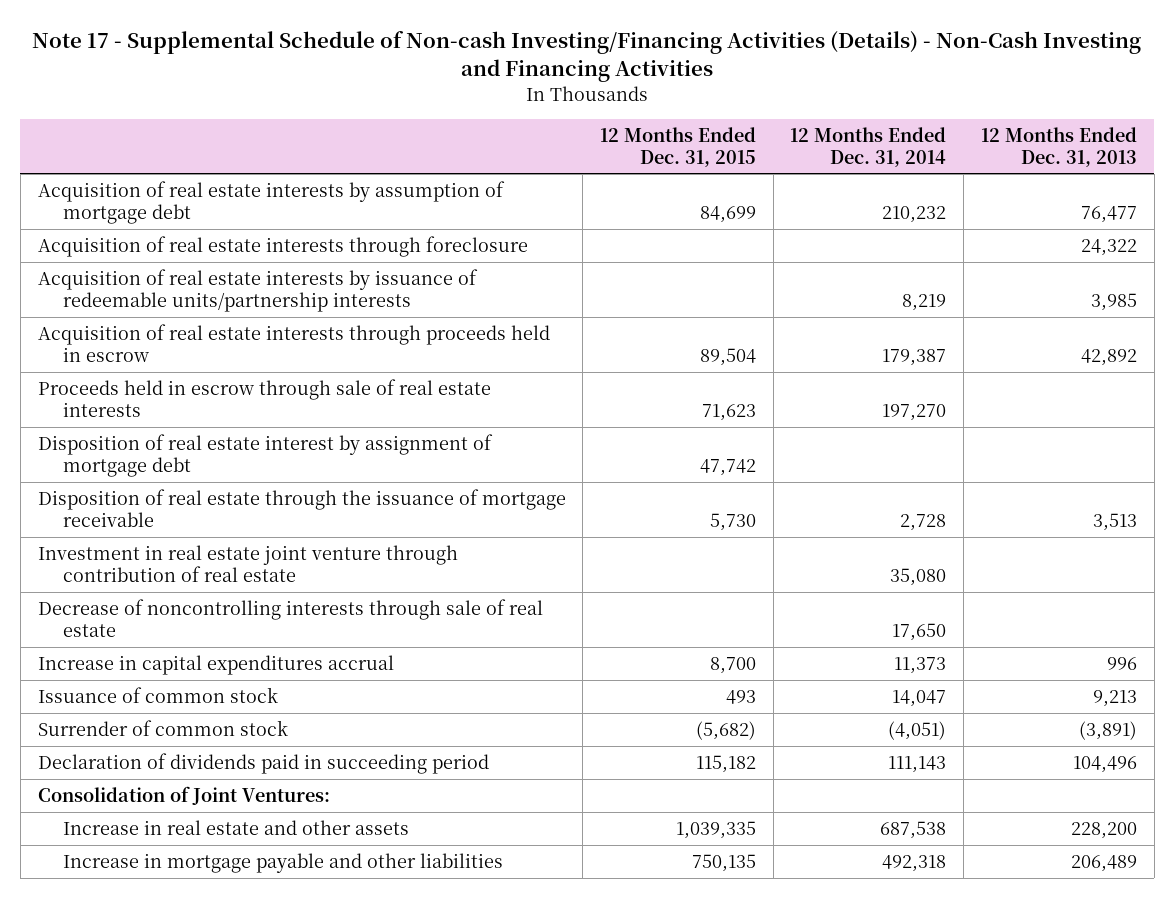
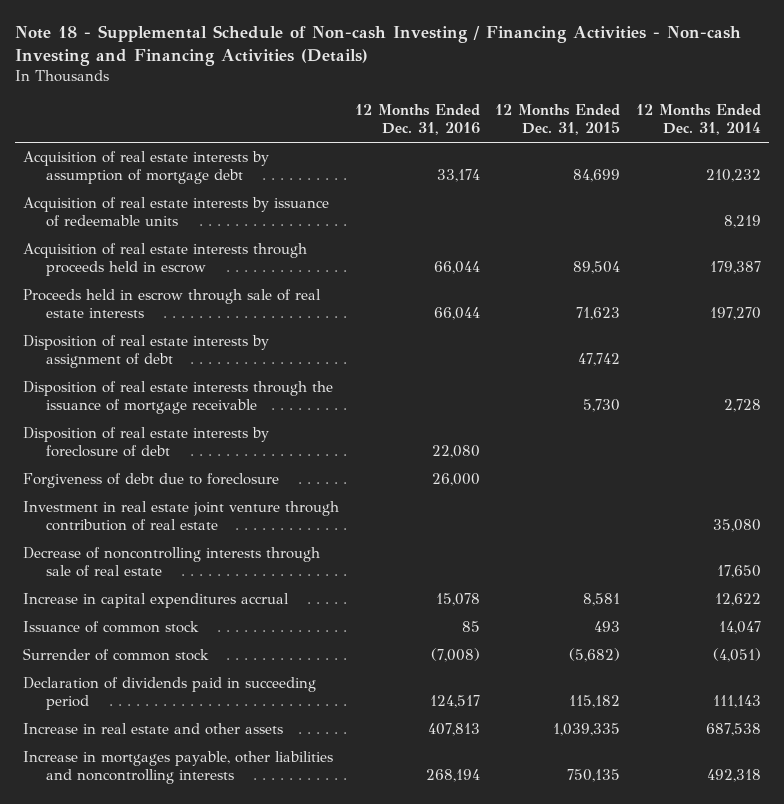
- Note 17 - Supplemental Schedule of Non-cash Investing/Financing Activities (Details) - Non-Cash Investing and Financing Activities
+ Note 18 - Supplemental Schedule of Non-cash Investing / Financing Activities - Non-cash Investing and Financing Activities (Details)
- | 12 Months Ended Dec. 31, 2015 | 12 Months Ended Dec. 31, 2014 | 12 Months Ended Dec. 31, 2013
+ | 12 Months Ended Dec. 31, 2016 | 12 Months Ended Dec. 31, 2015 | 12 Months Ended Dec. 31, 2014
- Acquisition of real estate interests through foreclosure | | | 24,322
- Acquisition of real estate interests by issuance of redeemable units/partnership interests | | 8,219 | 3,985
+ Acquisition of real estate interests by issuance of redeemable units | | | 8,219
- Disposition of real estate interest by assignment of mortgage debt | 47,742 | |
- Disposition of real estate through the issuance of mortgage receivable | 5,730 | 2,728 | 3,513
+ Disposition of real estate interests by assignment of debt | | 47,742 |
+ Disposition of real estate interests through the issuance of mortgage receivable | | 5,730 | 2,728
+ Disposition of real estate interests by foreclosure of debt | 22,080 | |
+ Forgiveness of debt due to foreclosure | 26,000 | |
- Increase in capital expenditures accrual | 8,700 | 11,373 | 996
+ Increase in capital expenditures accrual | 15,078 | 8,581 | 12,622
- Consolidation of Joint Ventures:
- Increase in mortgage payable and other liabilities | 750,135 | 492,318 | 206,489
+ Increase in mortgages payable, other liabilities and noncontrolling interests | 268,194 | 750,135 | 492,318

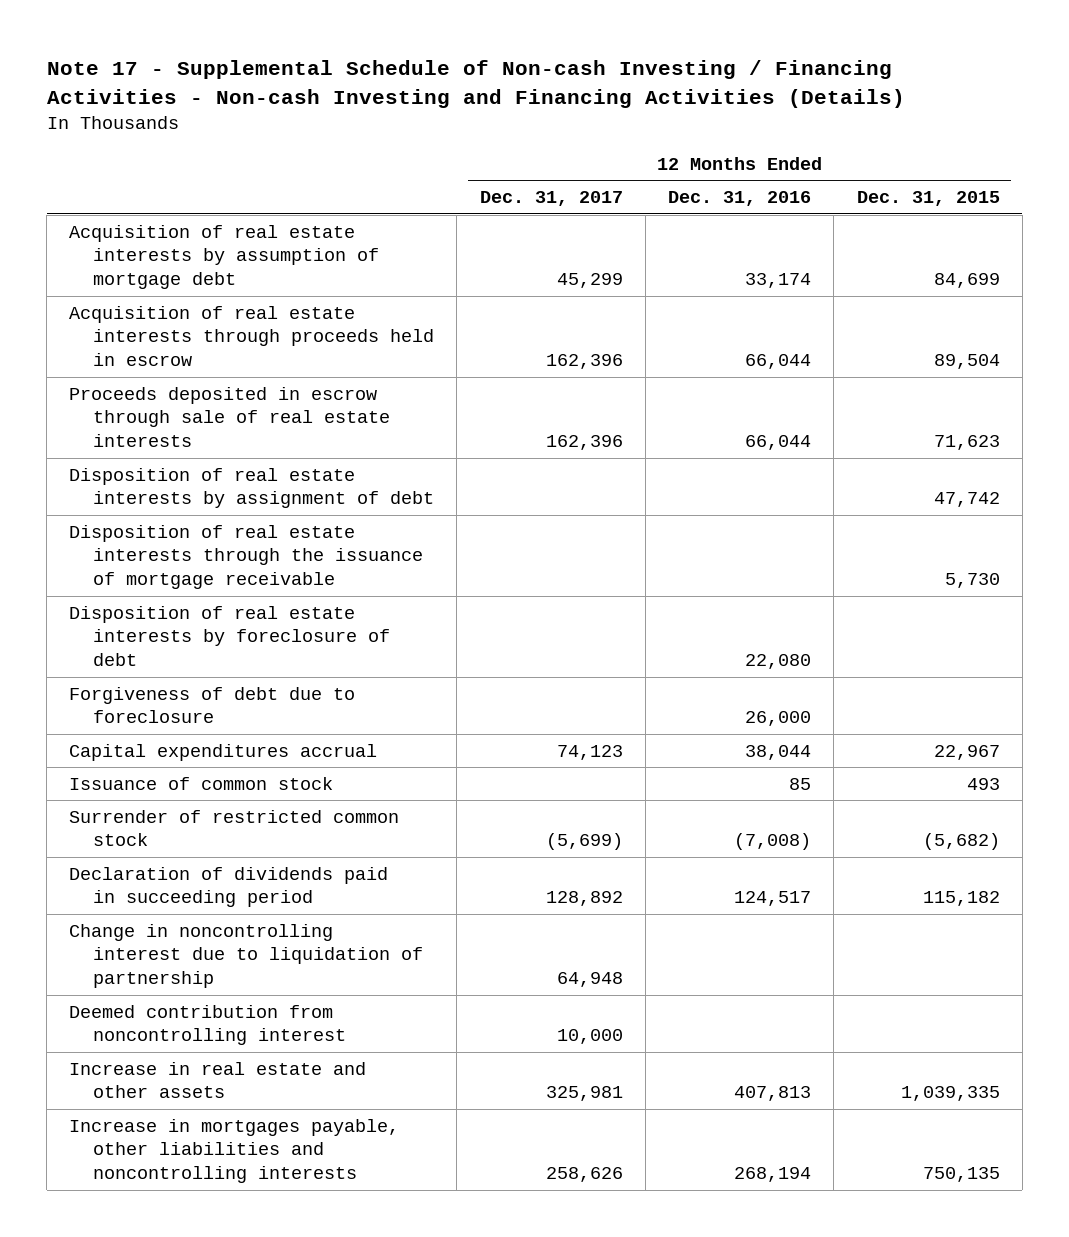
- Note 18 - Supplemental Schedule of Non-cash Investing / Financing Activities - Non-cash Investing and Financing Activities (Details)
+ Note 17 - Supplemental Schedule of Non-cash Investing / Financing Activities - Non-cash Investing and Financing Activities (Details)
- | 12 Months Ended Dec. 31, 2016 | 12 Months Ended Dec. 31, 2015 | 12 Months Ended Dec. 31, 2014
+ | 12 Months Ended Dec. 31, 2017 | 12 Months Ended Dec. 31, 2016 | 12 Months Ended Dec. 31, 2015
- Acquisition of real estate interests by issuance of redeemable units | | | 8,219
- Proceeds held in escrow through sale of real estate interests | 66,044 | 71,623 | 197,270
+ Proceeds deposited in escrow through sale of real estate interests | 162,396 | 66,044 | 71,623
- Investment in real estate joint venture through contribution of real estate | | | 35,080
- Decrease of noncontrolling interests through sale of real estate | | | 17,650
- Increase in capital expenditures accrual | 15,078 | 8,581 | 12,622
+ Capital expenditures accrual | 74,123 | 38,044 | 22,967
- Surrender of common stock | (7,008) | (5,682) | (4,051)
+ Surrender of restricted common stock | (5,699) | (7,008) | (5,682)
+ Change in noncontrolling interest due to liquidation of partnership | 64,948 | |
+ Deemed contribution from noncontrolling interest | 10,000 | |

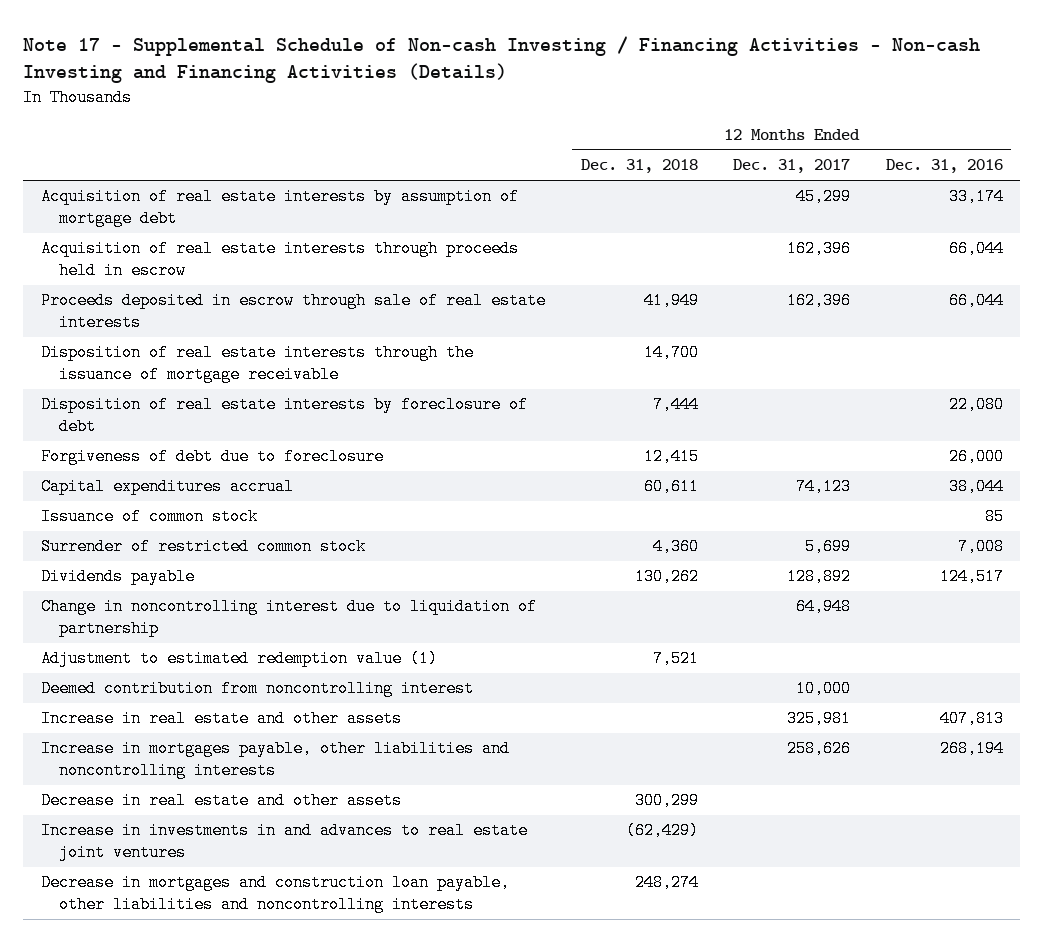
- | 12 Months Ended Dec. 31, 2017 | 12 Months Ended Dec. 31, 2016 | 12 Months Ended Dec. 31, 2015
+ | 12 Months Ended Dec. 31, 2018 | 12 Months Ended Dec. 31, 2017 | 12 Months Ended Dec. 31, 2016
- Disposition of real estate interests by assignment of debt | | | 47,742
- Surrender of restricted common stock | (5,699) | (7,008) | (5,682)
- Declaration of dividends paid in succeeding period | 128,892 | 124,517 | 115,182
+ Surrender of restricted common stock | 4,360 | 5,699 | 7,008
+ Dividends payable | 130,262 | 128,892 | 124,517
+ Adjustment to estimated redemption value (1) | 7,521 | |
+ Decrease in real estate and other assets | 300,299 | |
+ Increase in investments in and advances to real estate joint ventures | (62,429) | |
+ Decrease in mortgages and construction loan payable, other liabilities and noncontrolling interests | 248,274 | |

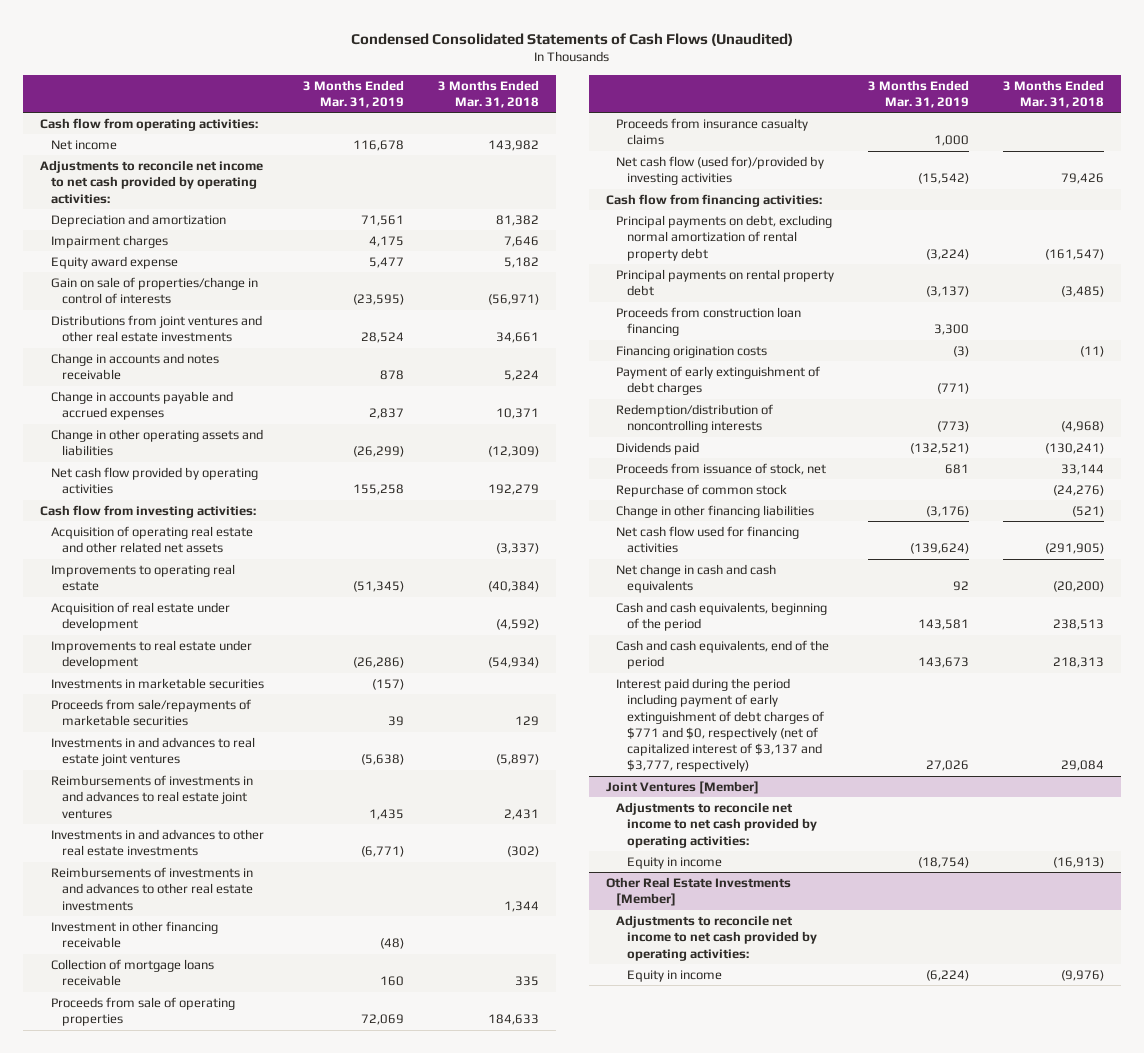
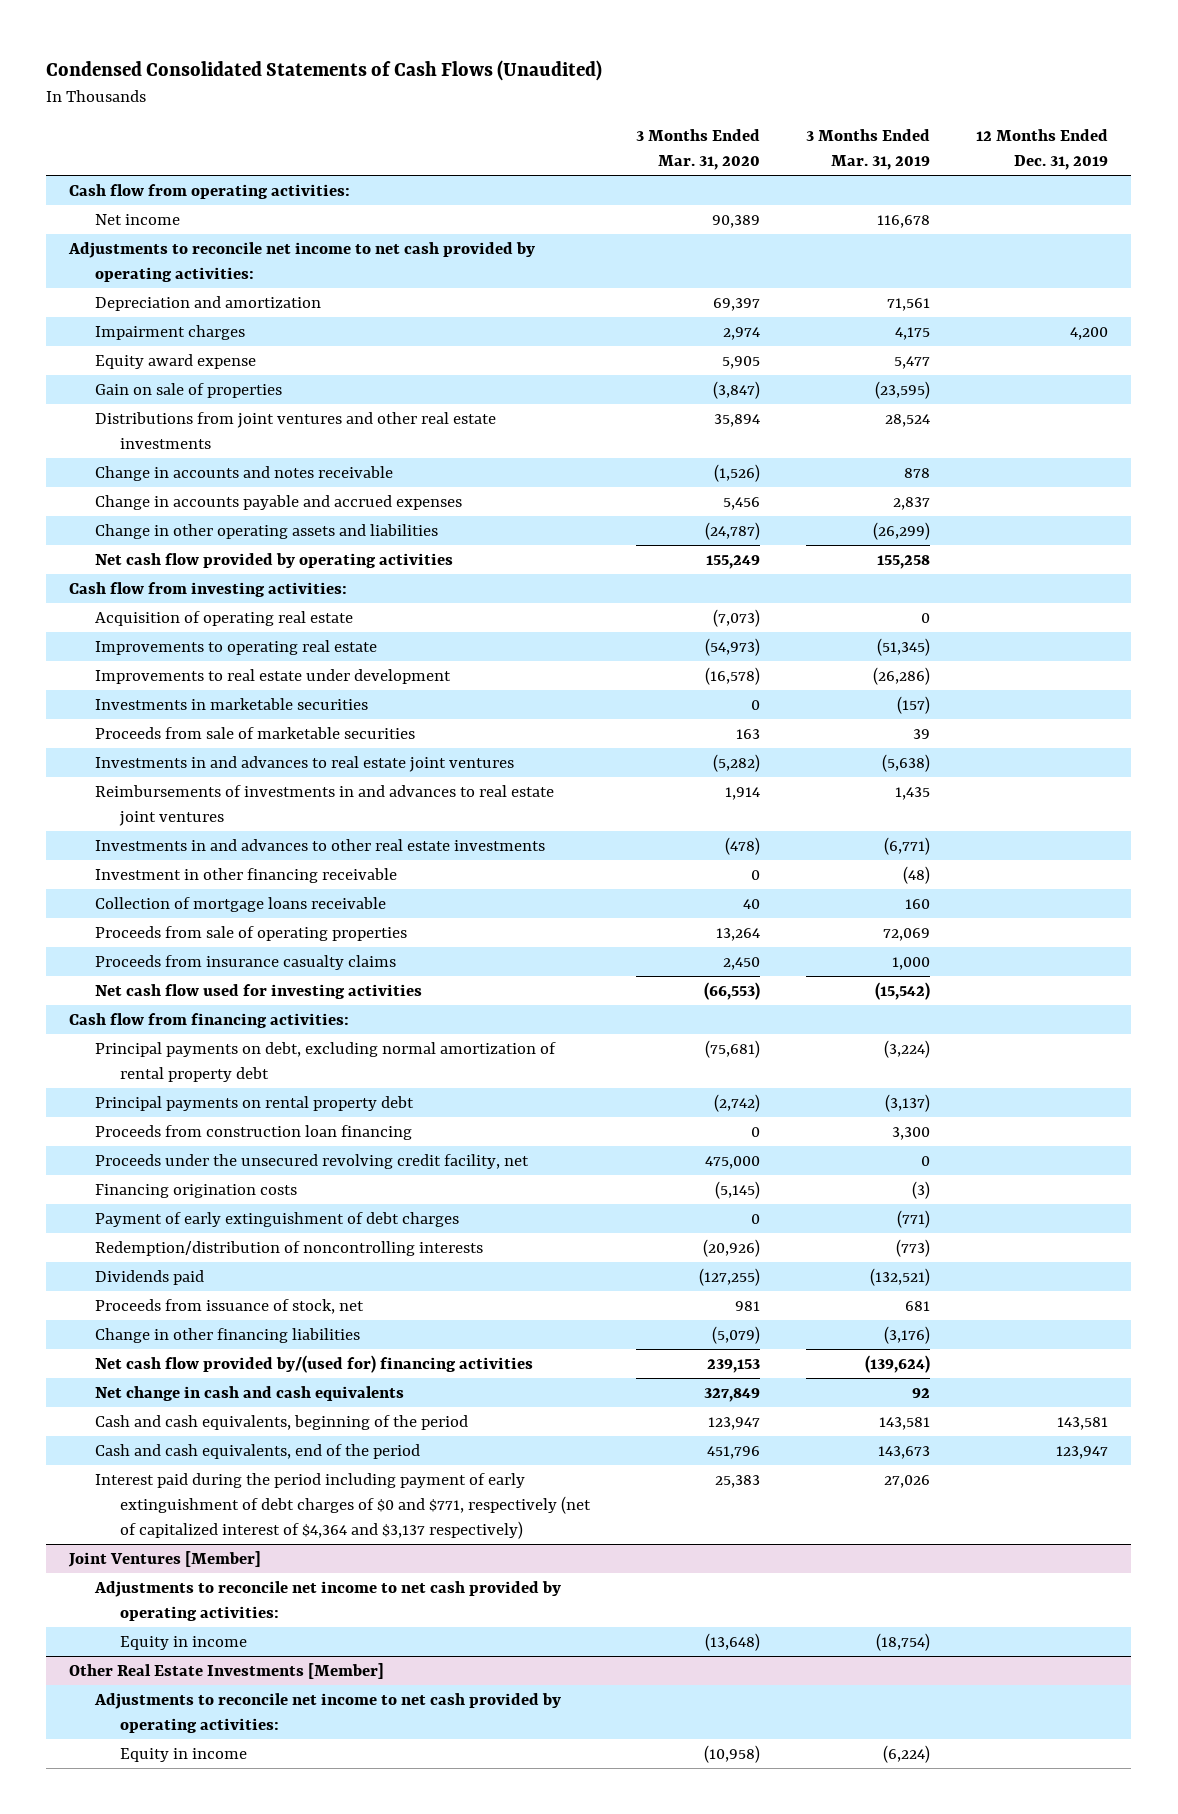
- | 3 Months Ended Mar. 31, 2019 | 3 Months Ended Mar. 31, 2018
+ | 3 Months Ended Mar. 31, 2020 | 3 Months Ended Mar. 31, 2019 | 12 Months Ended Dec. 31, 2019
- Gain on sale of properties/change in control of interests | (23,595) | (56,971)
+ Gain on sale of properties | (3,847) | (23,595) |
- Acquisition of operating real estate and other related net assets | | (3,337)
+ Acquisition of operating real estate | (7,073) | 0 |
- Acquisition of real estate under development | | (4,592)
- Proceeds from sale/repayments of marketable securities | 39 | 129
+ Proceeds from sale of marketable securities | 163 | 39 |
- Reimbursements of investments in and advances to other real estate investments | | 1,344
- Net cash flow (used for)/provided by investing activities | (15,542) | 79,426
+ Net cash flow used for investing activities | (66,553) | (15,542) |
+ Proceeds under the unsecured revolving credit facility, net | 475,000 | 0 |
- Repurchase of common stock | | (24,276)
- Net cash flow used for financing activities | (139,624) | (291,905)
+ Net cash flow provided by/(used for) financing activities | 239,153 | (139,624) |
- Interest paid during the period including payment of early extinguishment of debt charges of $771 and $0, respectively (net of capitalized interest of $3,137 and $3,777, respectively) | 27,026 | 29,084
+ Interest paid during the period including payment of early extinguishment of debt charges of $0 and $771, respectively (net of capitalized interest of $4,364 and $3,137 respectively) | 25,383 | 27,026 |

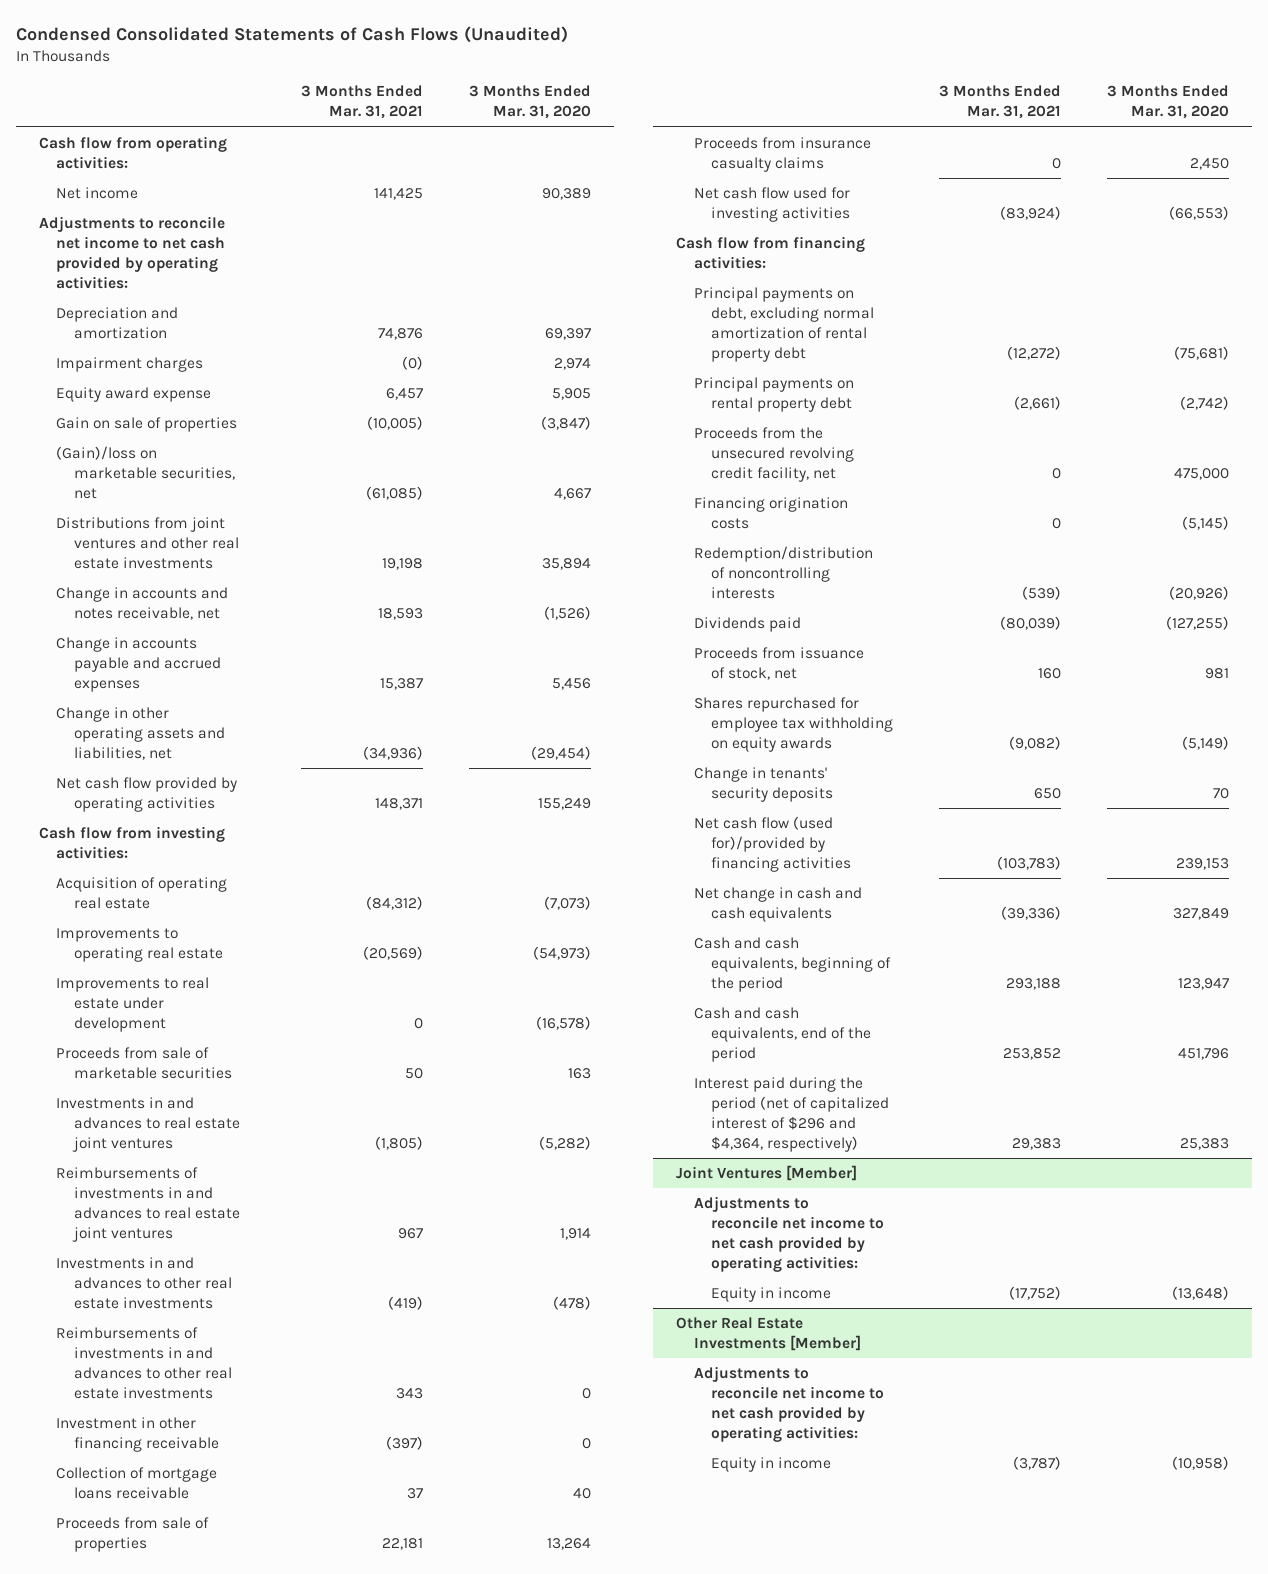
- | 3 Months Ended Mar. 31, 2020 | 3 Months Ended Mar. 31, 2019 | 12 Months Ended Dec. 31, 2019
+ | 3 Months Ended Mar. 31, 2021 | 3 Months Ended Mar. 31, 2020
+ (Gain)/loss on marketable securities, net | (61,085) | 4,667
- Change in accounts and notes receivable | (1,526) | 878 |
+ Change in accounts and notes receivable, net | 18,593 | (1,526)
- Change in other operating assets and liabilities | (24,787) | (26,299) |
+ Change in other operating assets and liabilities, net | (34,936) | (29,454)
- Investments in marketable securities | 0 | (157) |
+ Reimbursements of investments in and advances to other real estate investments | 343 | 0
- Proceeds from sale of operating properties | 13,264 | 72,069 |
+ Proceeds from sale of properties | 22,181 | 13,264
- Proceeds from construction loan financing | 0 | 3,300 |
- Proceeds under the unsecured revolving credit facility, net | 475,000 | 0 |
+ Proceeds from the unsecured revolving credit facility, net | 0 | 475,000
- Payment of early extinguishment of debt charges | 0 | (771) |
- Change in other financing liabilities | (5,079) | (3,176) |
- Net cash flow provided by/(used for) financing activities | 239,153 | (139,624) |
+ Shares repurchased for employee tax withholding on equity awards | (9,082) | (5,149)
+ Change in tenants' security deposits | 650 | 70
+ Net cash flow (used for)/provided by financing activities | (103,783) | 239,153
- Interest paid during the period including payment of early extinguishment of debt charges of $0 and $771, respectively (net of capitalized interest of $4,364 and $3,137 respectively) | 25,383 | 27,026 |
+ Interest paid during the period (net of capitalized interest of $296 and $4,364, respectively) | 29,383 | 25,383

